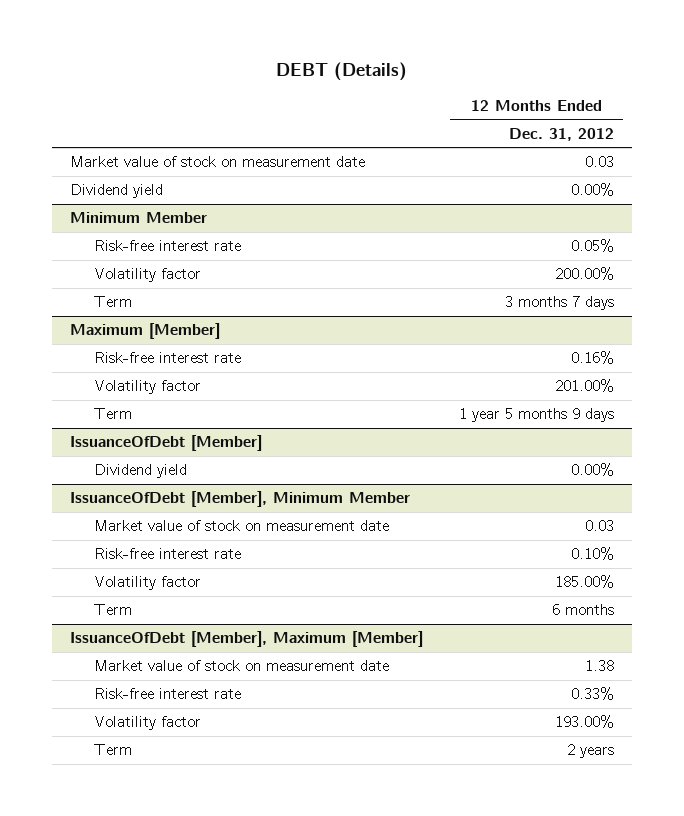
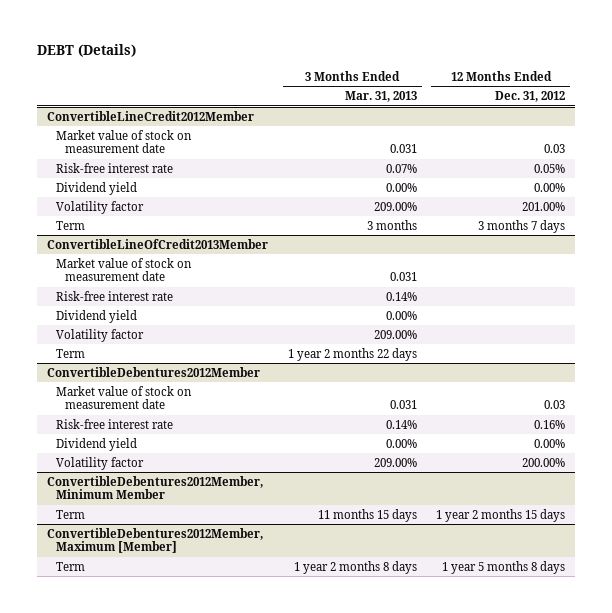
- | 12 Months Ended Dec. 31, 2012
+ | 3 Months Ended Mar. 31, 2013 | 12 Months Ended Dec. 31, 2012
+ ConvertibleLineCredit2012Member
- Dividend yield | 0.00%
- Minimum Member
- Volatility factor | 200.00%
+ Dividend yield | 0.00% | 0.00%
+ Volatility factor | 209.00% | 201.00%
- Maximum [Member]
+ ConvertibleLineOfCredit2013Member
+ Market value of stock on measurement date | 0.031 |
+ Risk-free interest rate | 0.14% |
+ Dividend yield | 0.00% |
+ Volatility factor | 209.00% |
+ Term | 1 year 2 months 22 days |
+ ConvertibleDebentures2012Member
+ Market value of stock on measurement date | 0.031 | 0.03
- Volatility factor | 201.00%
- Term | 1 year 5 months 9 days
- IssuanceOfDebt [Member]
- IssuanceOfDebt [Member], Minimum Member
- Market value of stock on measurement date | 0.03
- Risk-free interest rate | 0.10%
- Volatility factor | 185.00%
- Term | 6 months
- IssuanceOfDebt [Member], Maximum [Member]
- Market value of stock on measurement date | 1.38
- Risk-free interest rate | 0.33%
- Volatility factor | 193.00%
- Term | 2 years
+ Volatility factor | 209.00% | 200.00%
+ ConvertibleDebentures2012Member, Minimum Member
+ Term | 11 months 15 days | 1 year 2 months 15 days
+ ConvertibleDebentures2012Member, Maximum [Member]
+ Term | 1 year 2 months 8 days | 1 year 5 months 8 days

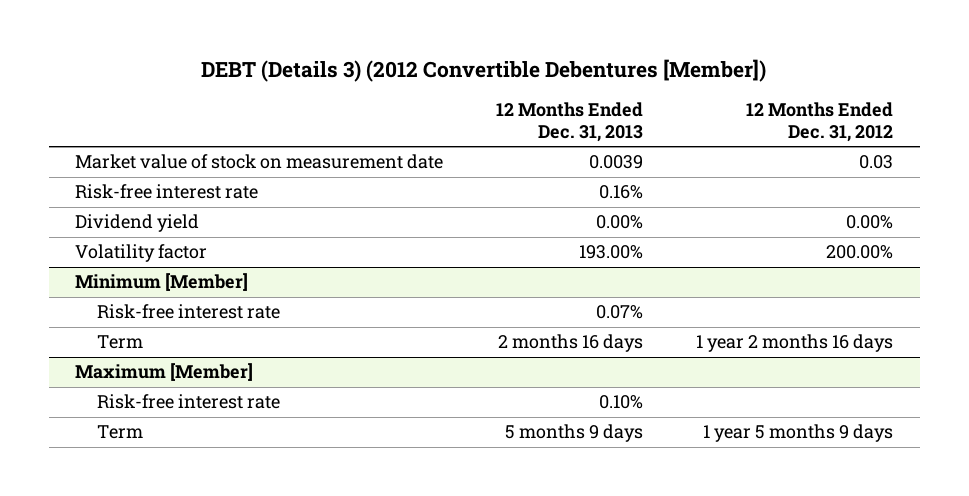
- DEBT (Details)
+ DEBT (Details 3) (2012 Convertible Debentures [Member])
- | 3 Months Ended Mar. 31, 2013 | 12 Months Ended Dec. 31, 2012
+ | 12 Months Ended Dec. 31, 2013 | 12 Months Ended Dec. 31, 2012
- ConvertibleLineCredit2012Member
- Risk-free interest rate | 0.07% | 0.05%
- Dividend yield | 0.00% | 0.00%
- Volatility factor | 209.00% | 201.00%
- Term | 3 months | 3 months 7 days
- ConvertibleLineOfCredit2013Member
- Market value of stock on measurement date | 0.031 |
- Dividend yield | 0.00% |
- Volatility factor | 209.00% |
- Term | 1 year 2 months 22 days |
- ConvertibleDebentures2012Member
- Market value of stock on measurement date | 0.031 | 0.03
- Risk-free interest rate | 0.14% | 0.16%
- ConvertibleDebentures2012Member, Minimum Member
- Term | 11 months 15 days | 1 year 2 months 15 days
- ConvertibleDebentures2012Member, Maximum [Member]
- Term | 1 year 2 months 8 days | 1 year 5 months 8 days
+ Minimum [Member]
+ Risk-free interest rate | 0.07% |
+ Term | 2 months 16 days | 1 year 2 months 16 days
+ Maximum [Member]
+ Risk-free interest rate | 0.10% |
+ Term | 5 months 9 days | 1 year 5 months 9 days

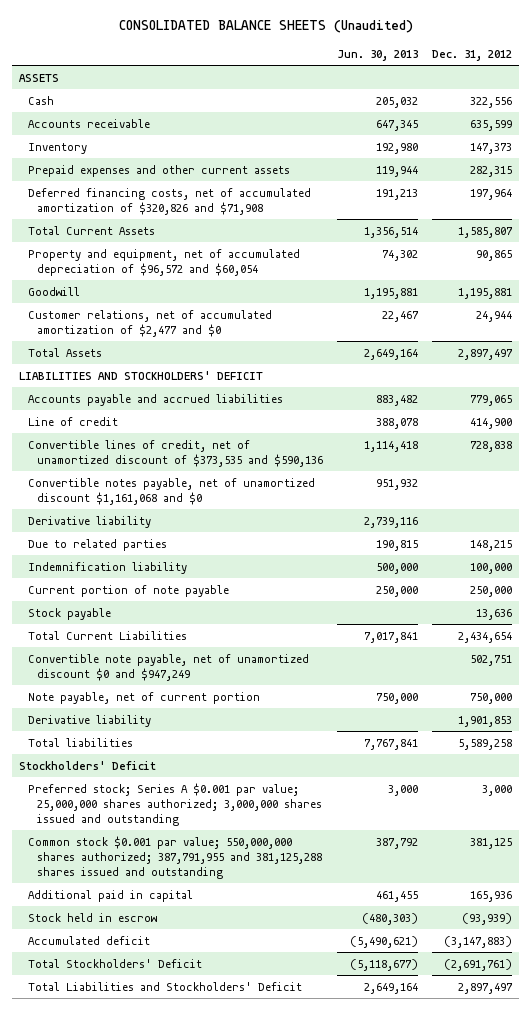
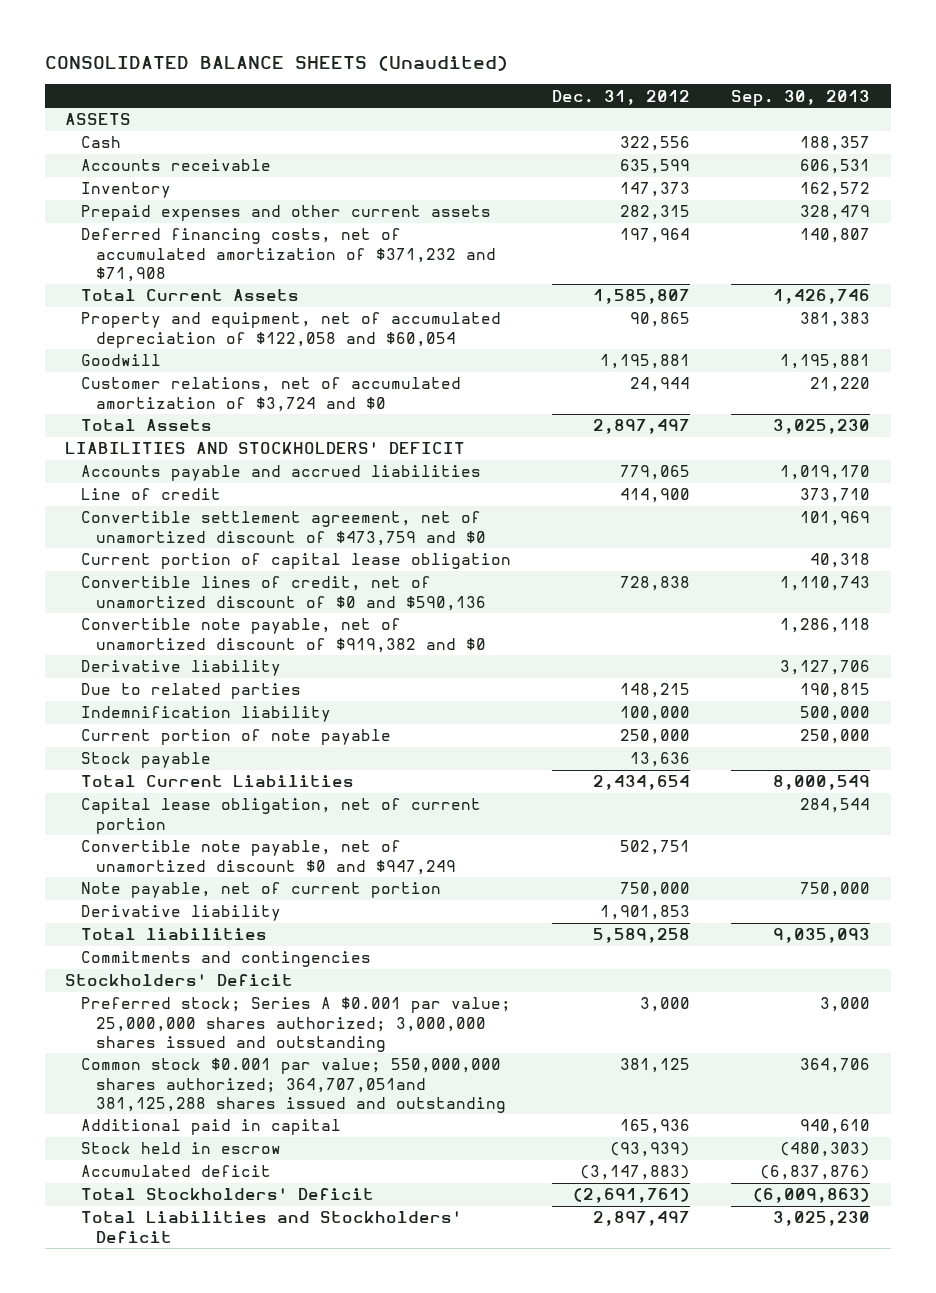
- | Jun. 30, 2013 | Dec. 31, 2012
+ | Dec. 31, 2012 | Sep. 30, 2013
- Deferred financing costs, net of accumulated amortization of $320,826 and $71,908 | 191,213 | 197,964
+ Deferred financing costs, net of accumulated amortization of $371,232 and $71,908 | 197,964 | 140,807
- Property and equipment, net of accumulated depreciation of $96,572 and $60,054 | 74,302 | 90,865
+ Property and equipment, net of accumulated depreciation of $122,058 and $60,054 | 90,865 | 381,383
- Customer relations, net of accumulated amortization of $2,477 and $0 | 22,467 | 24,944
+ Customer relations, net of accumulated amortization of $3,724 and $0 | 24,944 | 21,220
- Convertible lines of credit, net of unamortized discount of $373,535 and $590,136 | 1,114,418 | 728,838
- Convertible notes payable, net of unamortized discount $1,161,068 and $0 | 951,932 |
+ Convertible settlement agreement, net of unamortized discount of $473,759 and $0 | | 101,969
+ Current portion of capital lease obligation | | 40,318
+ Convertible lines of credit, net of unamortized discount of $0 and $590,136 | 728,838 | 1,110,743
+ Convertible note payable, net of unamortized discount of $919,382 and $0 | | 1,286,118
+ Capital lease obligation, net of current portion | | 284,544
+ Commitments and contingencies
- Common stock $0.001 par value; 550,000,000 shares authorized; 387,791,955 and 381,125,288 shares issued and outstanding | 387,792 | 381,125
+ Common stock $0.001 par value; 550,000,000 shares authorized; 364,707,051and 381,125,288 shares issued and outstanding | 381,125 | 364,706

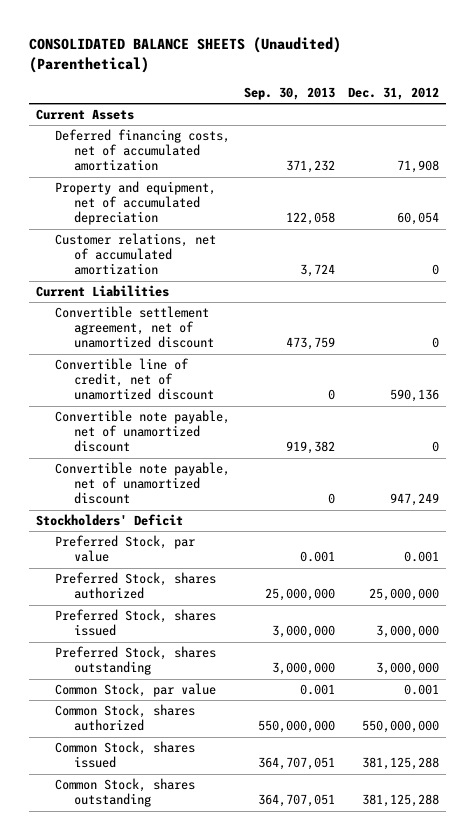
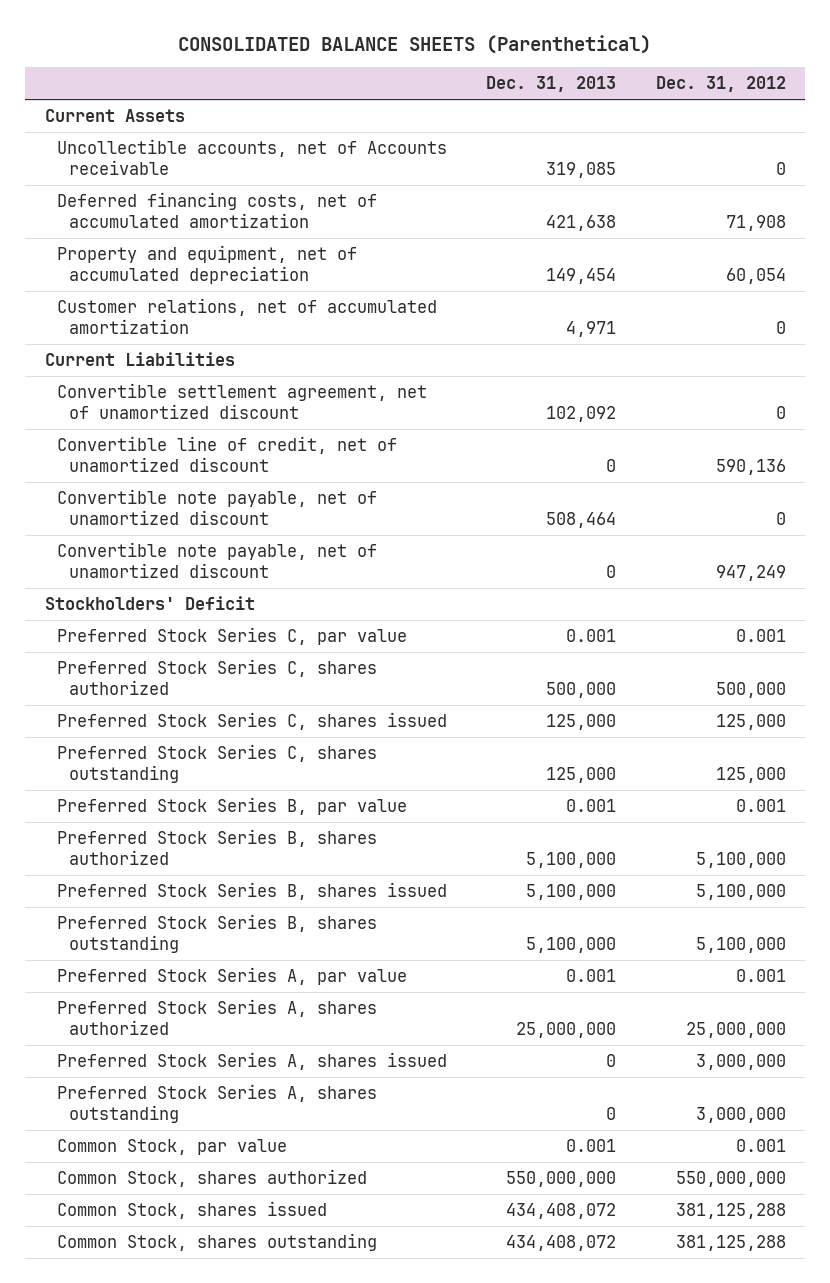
- CONSOLIDATED BALANCE SHEETS (Unaudited) (Parenthetical)
+ CONSOLIDATED BALANCE SHEETS (Parenthetical)
- | Sep. 30, 2013 | Dec. 31, 2012
+ | Dec. 31, 2013 | Dec. 31, 2012
+ Uncollectible accounts, net of Accounts receivable | 319,085 | 0
- Preferred Stock, par value | 0.001 | 0.001
- Preferred Stock, shares authorized | 25,000,000 | 25,000,000
- Preferred Stock, shares issued | 3,000,000 | 3,000,000
- Preferred Stock, shares outstanding | 3,000,000 | 3,000,000
+ Preferred Stock Series C, par value | 0.001 | 0.001
+ Preferred Stock Series C, shares authorized | 500,000 | 500,000
+ Preferred Stock Series C, shares issued | 125,000 | 125,000
+ Preferred Stock Series C, shares outstanding | 125,000 | 125,000
+ Preferred Stock Series B, par value | 0.001 | 0.001
+ Preferred Stock Series B, shares authorized | 5,100,000 | 5,100,000
+ Preferred Stock Series B, shares issued | 5,100,000 | 5,100,000
+ Preferred Stock Series B, shares outstanding | 5,100,000 | 5,100,000
+ Preferred Stock Series A, par value | 0.001 | 0.001
+ Preferred Stock Series A, shares authorized | 25,000,000 | 25,000,000
+ Preferred Stock Series A, shares issued | 0 | 3,000,000
+ Preferred Stock Series A, shares outstanding | 0 | 3,000,000

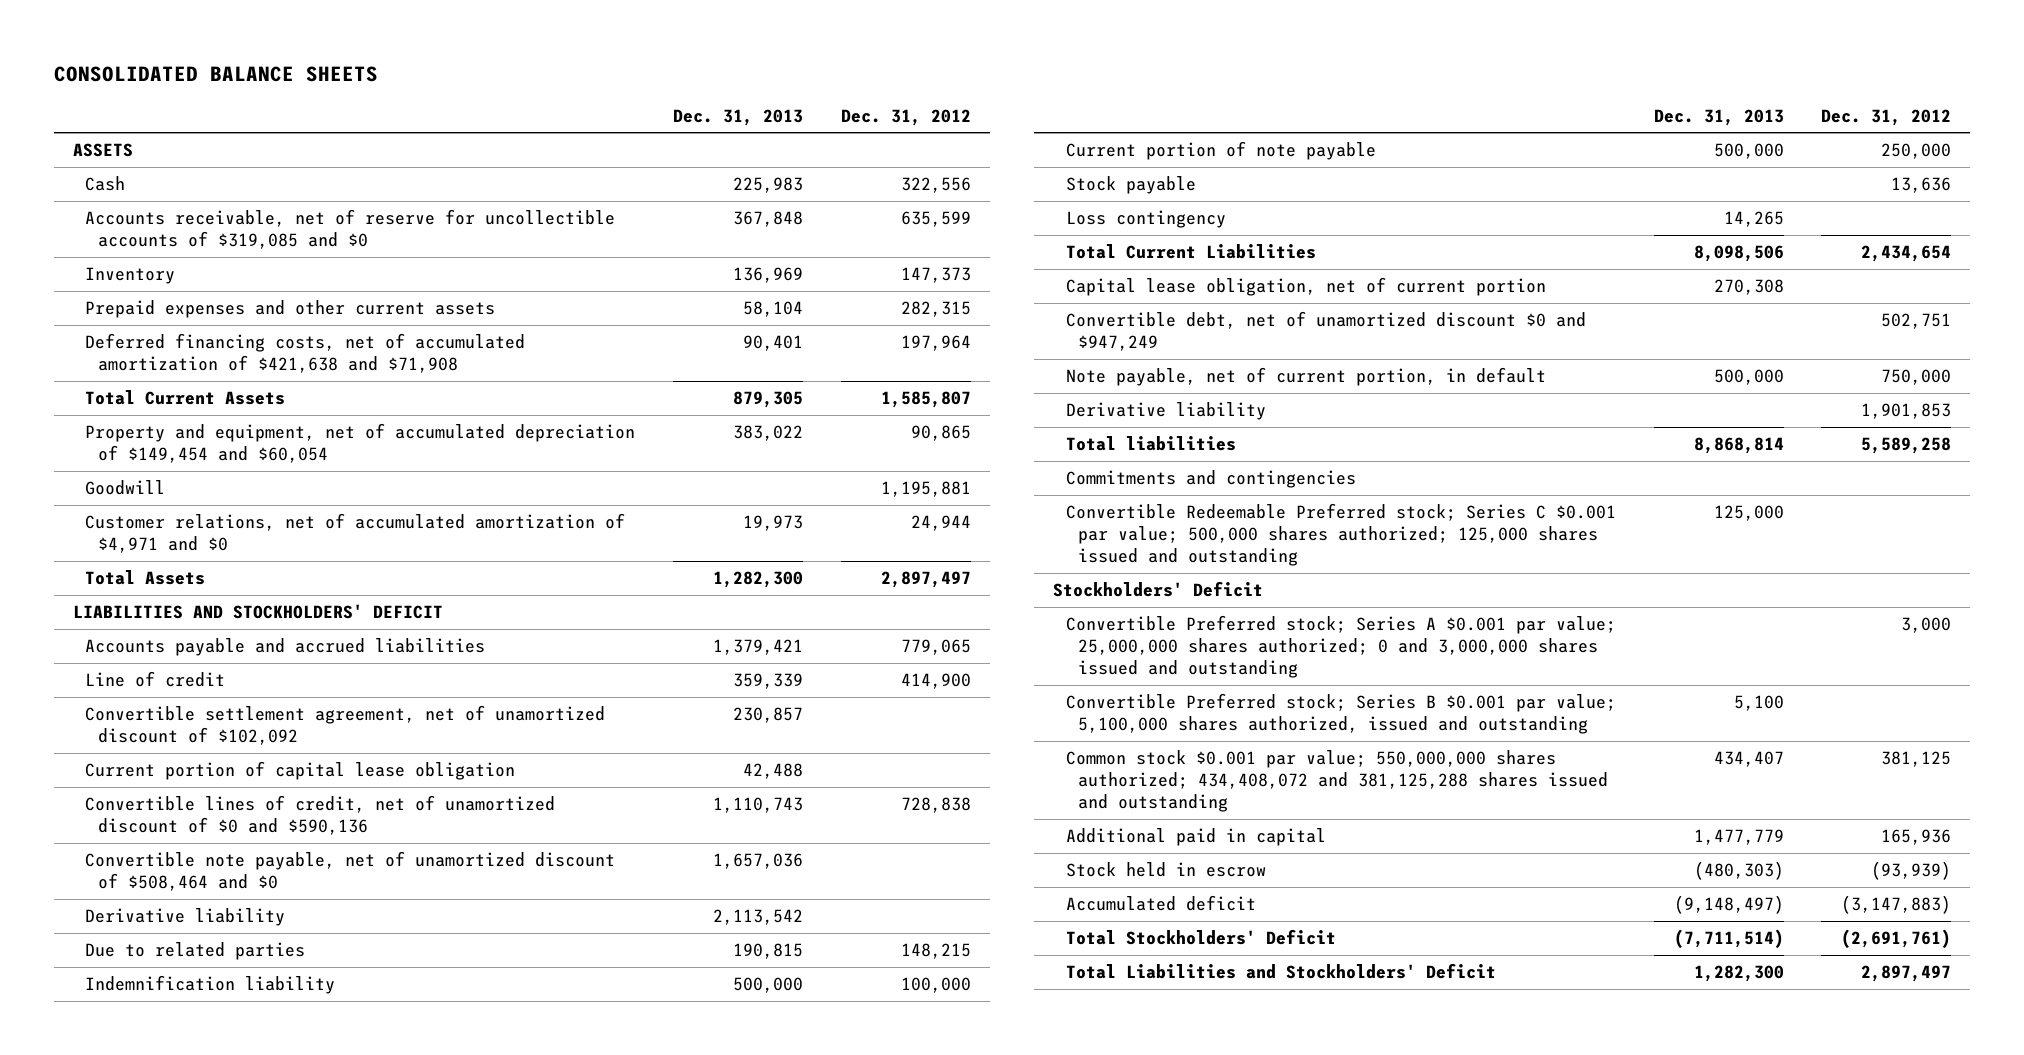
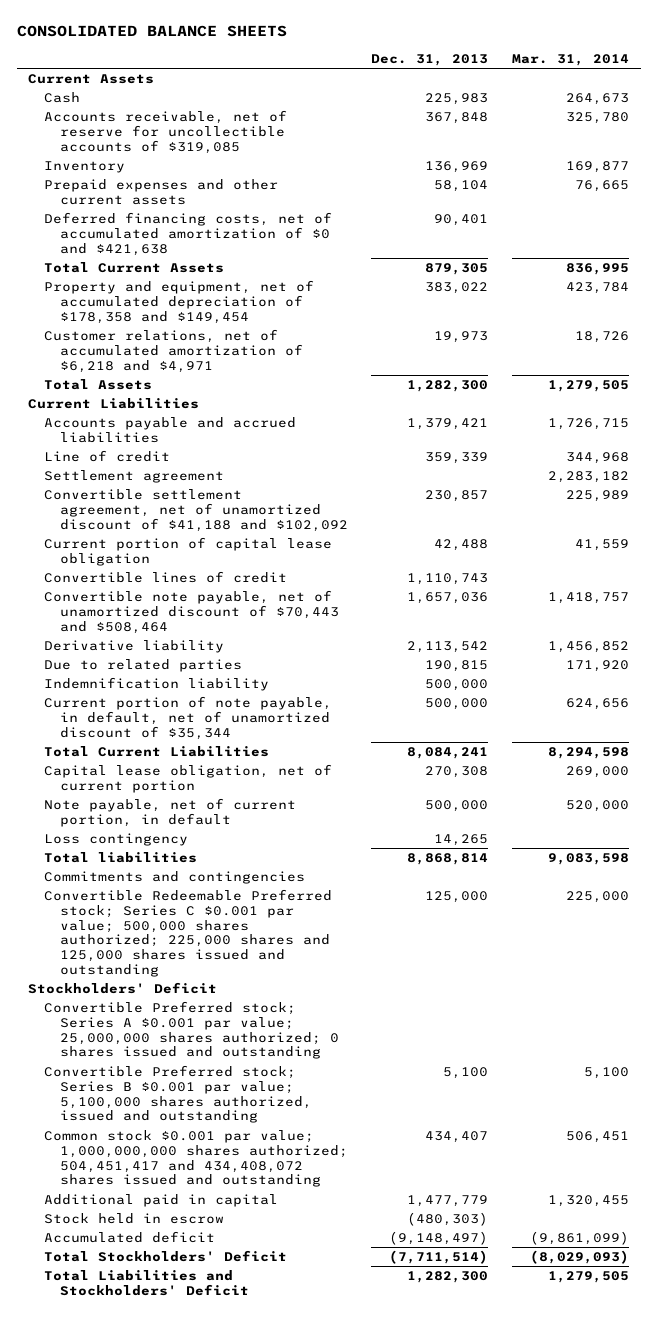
- | Dec. 31, 2013 | Dec. 31, 2012
+ | Dec. 31, 2013 | Mar. 31, 2014
- ASSETS
+ Current Assets
- Accounts receivable, net of reserve for uncollectible accounts of $319,085 and $0 | 367,848 | 635,599
+ Accounts receivable, net of reserve for uncollectible accounts of $319,085 | 367,848 | 325,780
- Deferred financing costs, net of accumulated amortization of $421,638 and $71,908 | 90,401 | 197,964
+ Deferred financing costs, net of accumulated amortization of $0 and $421,638 | 90,401 |
- Property and equipment, net of accumulated depreciation of $149,454 and $60,054 | 383,022 | 90,865
- Goodwill | | 1,195,881
- Customer relations, net of accumulated amortization of $4,971 and $0 | 19,973 | 24,944
+ Property and equipment, net of accumulated depreciation of $178,358 and $149,454 | 383,022 | 423,784
+ Customer relations, net of accumulated amortization of $6,218 and $4,971 | 19,973 | 18,726
- LIABILITIES AND STOCKHOLDERS' DEFICIT
+ Current Liabilities
- Convertible settlement agreement, net of unamortized discount of $102,092 | 230,857 |
+ Settlement agreement | | 2,283,182
+ Convertible settlement agreement, net of unamortized discount of $41,188 and $102,092 | 230,857 | 225,989
- Convertible lines of credit, net of unamortized discount of $0 and $590,136 | 1,110,743 | 728,838
- Convertible note payable, net of unamortized discount of $508,464 and $0 | 1,657,036 |
+ Convertible lines of credit | 1,110,743 |
+ Convertible note payable, net of unamortized discount of $70,443 and $508,464 | 1,657,036 | 1,418,757
- Current portion of note payable | 500,000 | 250,000
- Stock payable | | 13,636
- Total Current Liabilities | 8,098,506 | 2,434,654
+ Current portion of note payable, in default, net of unamortized discount of $35,344 | 500,000 | 624,656
+ Total Current Liabilities | 8,084,241 | 8,294,598
- Convertible debt, net of unamortized discount $0 and $947,249 | | 502,751
- Derivative liability | | 1,901,853
moved down: Loss contingency | 14,265 |
- Convertible Redeemable Preferred stock; Series C $0.001 par value; 500,000 shares authorized; 125,000 shares issued and outstanding | 125,000 |
+ Convertible Redeemable Preferred stock; Series C $0.001 par value; 500,000 shares authorized; 225,000 shares and 125,000 shares issued and outstanding | 125,000 | 225,000
- Convertible Preferred stock; Series A $0.001 par value; 25,000,000 shares authorized; 0 and 3,000,000 shares issued and outstanding | | 3,000
+ Convertible Preferred stock; Series A $0.001 par value; 25,000,000 shares authorized; 0 shares issued and outstanding
- Common stock $0.001 par value; 550,000,000 shares authorized; 434,408,072 and 381,125,288 shares issued and outstanding | 434,407 | 381,125
+ Common stock $0.001 par value; 1,000,000,000 shares authorized; 504,451,417 and 434,408,072 shares issued and outstanding | 434,407 | 506,451

